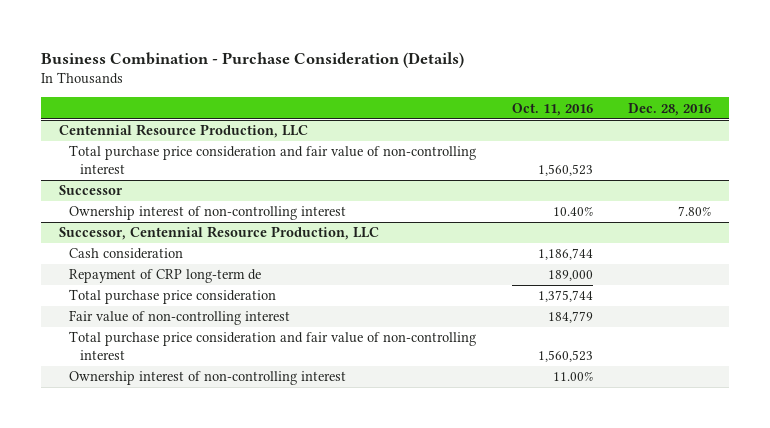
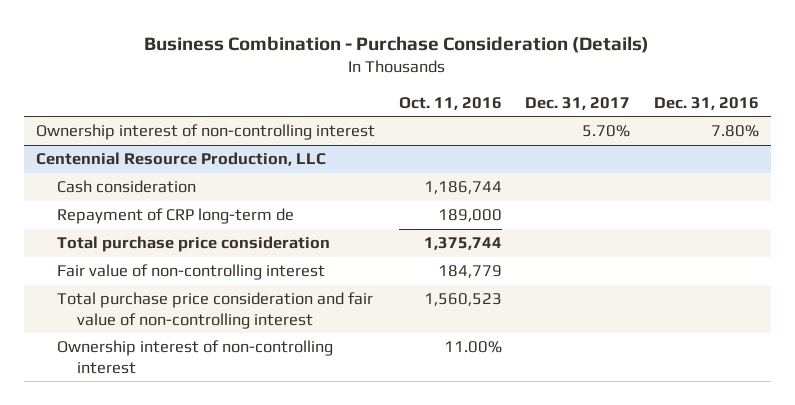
- | Oct. 11, 2016 | Dec. 28, 2016
+ | Oct. 11, 2016 | Dec. 31, 2017 | Dec. 31, 2016
+ Ownership interest of non-controlling interest | | 5.70% | 7.80%
@ Centennial Resource Production, LLC
- Total purchase price consideration and fair value of non-controlling interest | 1,560,523 |
- Successor
- Ownership interest of non-controlling interest | 10.40% | 7.80%
- Successor, Centennial Resource Production, LLC

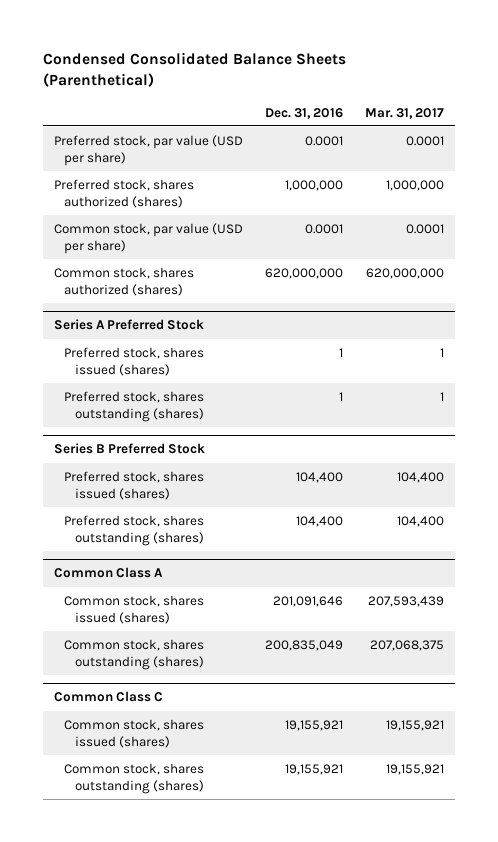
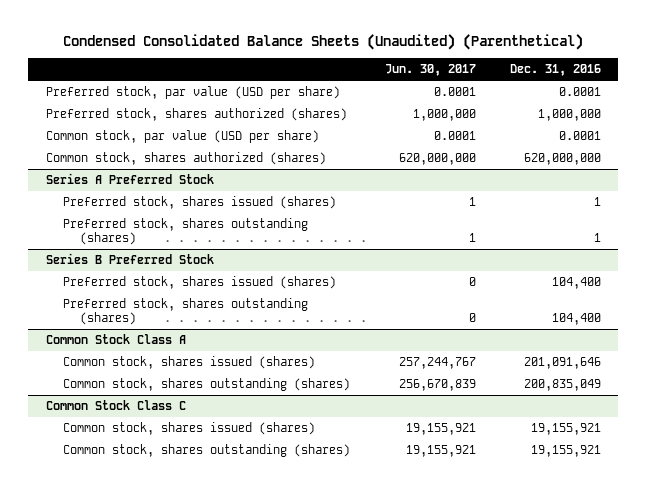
- Condensed Consolidated Balance Sheets (Parenthetical)
+ Condensed Consolidated Balance Sheets (Unaudited) (Parenthetical)
- | Dec. 31, 2016 | Mar. 31, 2017
+ | Jun. 30, 2017 | Dec. 31, 2016
- Common Class A
+ Common Stock Class A
- Common Class C
+ Common Stock Class C

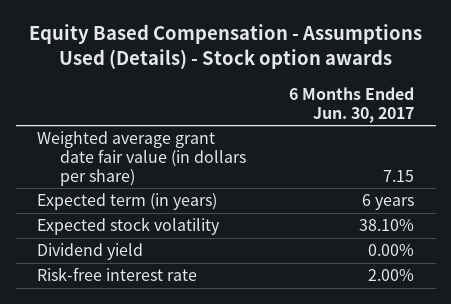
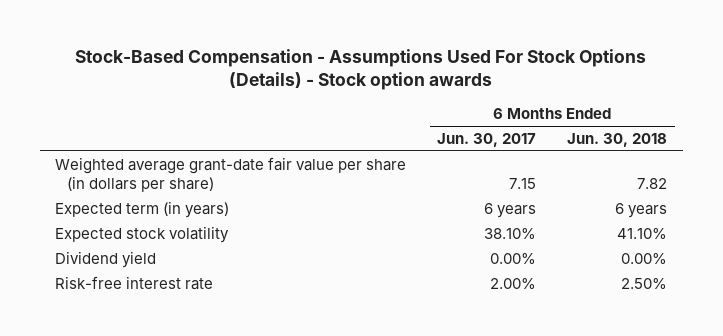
- Equity Based Compensation - Assumptions Used (Details) - Stock option awards
+ Stock-Based Compensation - Assumptions Used For Stock Options (Details) - Stock option awards
- | 6 Months Ended Jun. 30, 2017
+ | 6 Months Ended Jun. 30, 2017 | 6 Months Ended Jun. 30, 2018
- Weighted average grant date fair value (in dollars per share) | 7.15
+ Weighted average grant-date fair value per share (in dollars per share) | 7.15 | 7.82

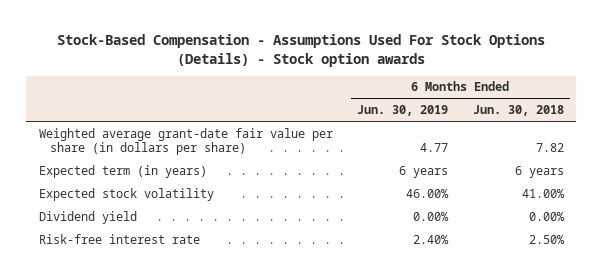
- | 6 Months Ended Jun. 30, 2017 | 6 Months Ended Jun. 30, 2018
+ | 6 Months Ended Jun. 30, 2019 | 6 Months Ended Jun. 30, 2018
- Expected stock volatility | 38.10% | 41.10%
+ Expected stock volatility | 46.00% | 41.00%

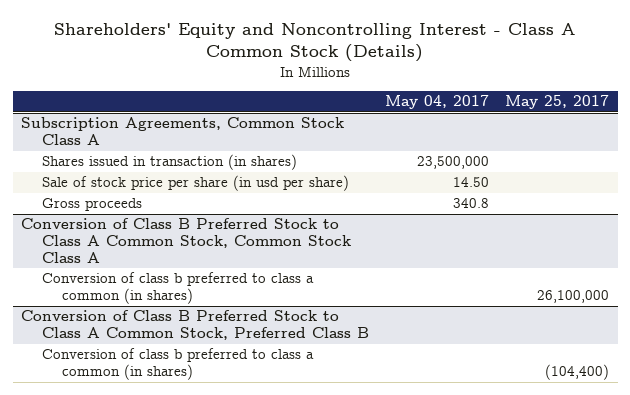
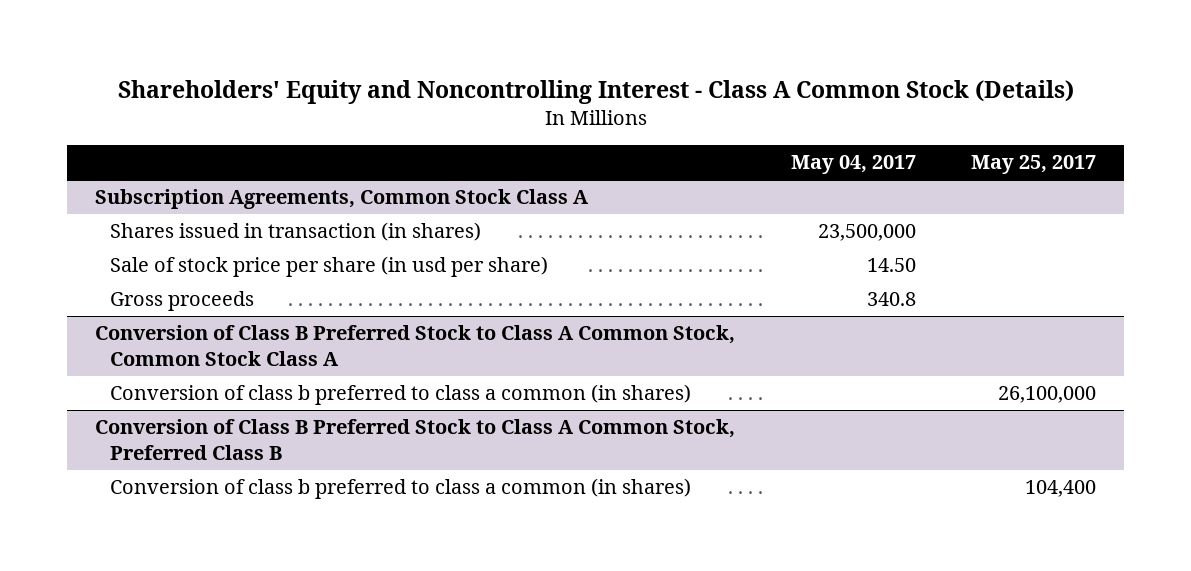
@ Conversion of Class B Preferred Stock to Class A Common Stock, Preferred Class B
- Conversion of class b preferred to class a common (in shares) | | (104,400)
+ Conversion of class b preferred to class a common (in shares) | | 104,400

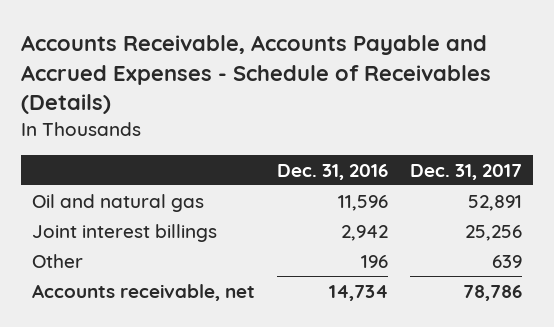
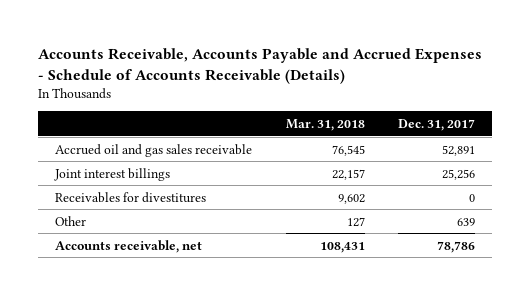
- Accounts Receivable, Accounts Payable and Accrued Expenses - Schedule of Receivables (Details)
+ Accounts Receivable, Accounts Payable and Accrued Expenses - Schedule of Accounts Receivable (Details)
- | Dec. 31, 2016 | Dec. 31, 2017
+ | Mar. 31, 2018 | Dec. 31, 2017
- Oil and natural gas | 11,596 | 52,891
+ Accrued oil and gas sales receivable | 76,545 | 52,891
+ Receivables for divestitures | 9,602 | 0

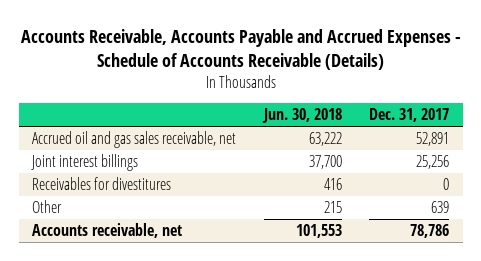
- | Mar. 31, 2018 | Dec. 31, 2017
+ | Jun. 30, 2018 | Dec. 31, 2017
- Accrued oil and gas sales receivable | 76,545 | 52,891
+ Accrued oil and gas sales receivable, net | 63,222 | 52,891

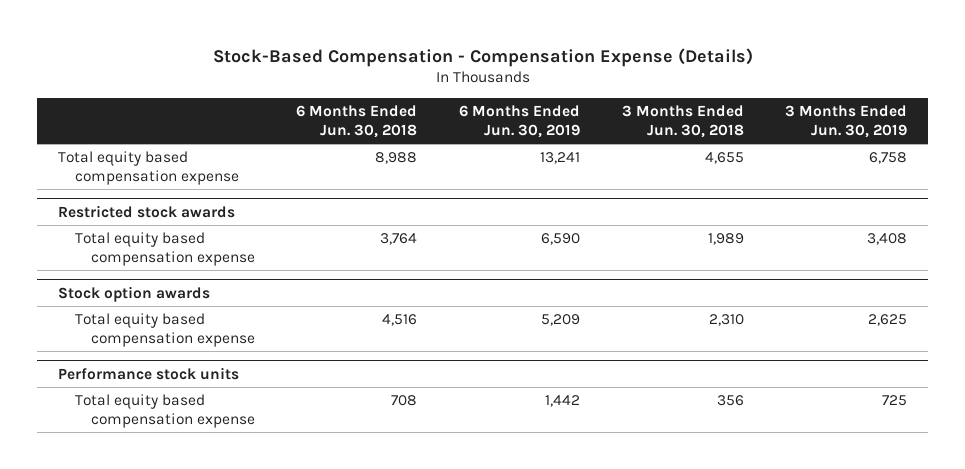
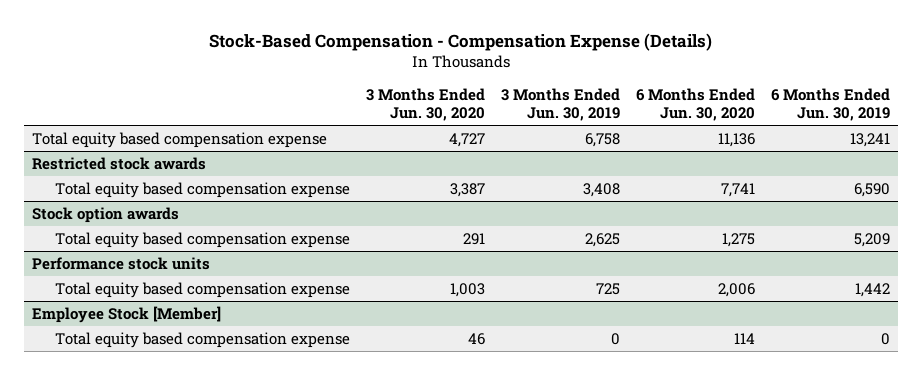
- | 6 Months Ended Jun. 30, 2018 | 6 Months Ended Jun. 30, 2019 | 3 Months Ended Jun. 30, 2018 | 3 Months Ended Jun. 30, 2019
+ | 3 Months Ended Jun. 30, 2020 | 3 Months Ended Jun. 30, 2019 | 6 Months Ended Jun. 30, 2020 | 6 Months Ended Jun. 30, 2019
+ Employee Stock [Member]
+ Total equity based compensation expense | 46 | 0 | 114 | 0

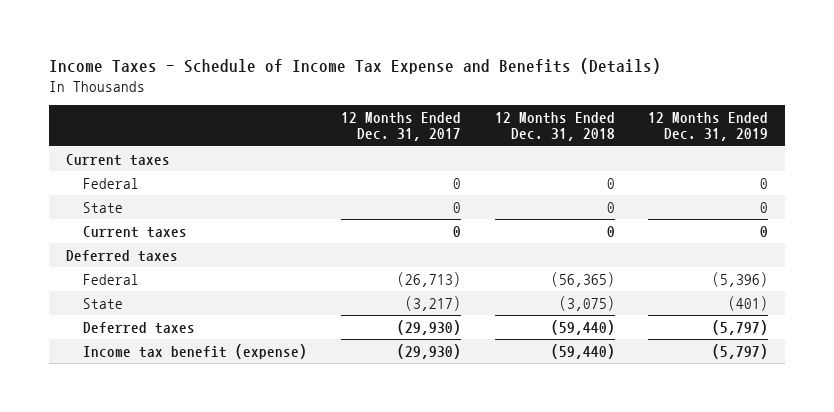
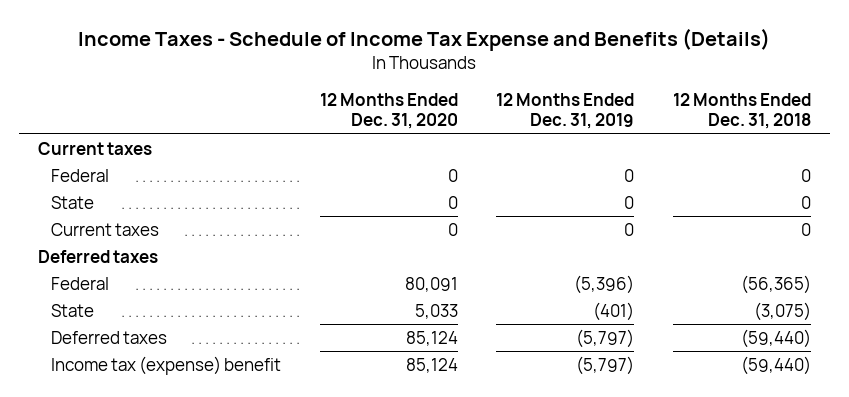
- | 12 Months Ended Dec. 31, 2017 | 12 Months Ended Dec. 31, 2018 | 12 Months Ended Dec. 31, 2019
+ | 12 Months Ended Dec. 31, 2020 | 12 Months Ended Dec. 31, 2019 | 12 Months Ended Dec. 31, 2018
- Income tax benefit (expense) | (29,930) | (59,440) | (5,797)
+ Income tax (expense) benefit | 85,124 | (5,797) | (59,440)

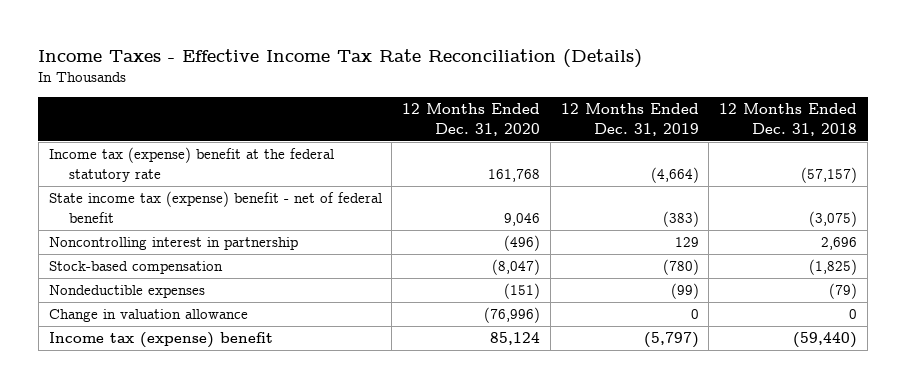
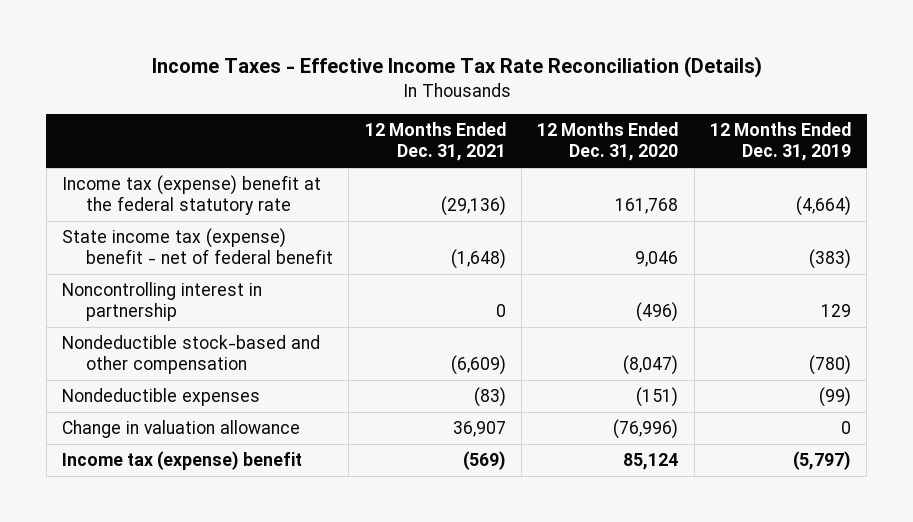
- | 12 Months Ended Dec. 31, 2020 | 12 Months Ended Dec. 31, 2019 | 12 Months Ended Dec. 31, 2018
+ | 12 Months Ended Dec. 31, 2021 | 12 Months Ended Dec. 31, 2020 | 12 Months Ended Dec. 31, 2019
- Stock-based compensation | (8,047) | (780) | (1,825)
+ Nondeductible stock-based and other compensation | (6,609) | (8,047) | (780)

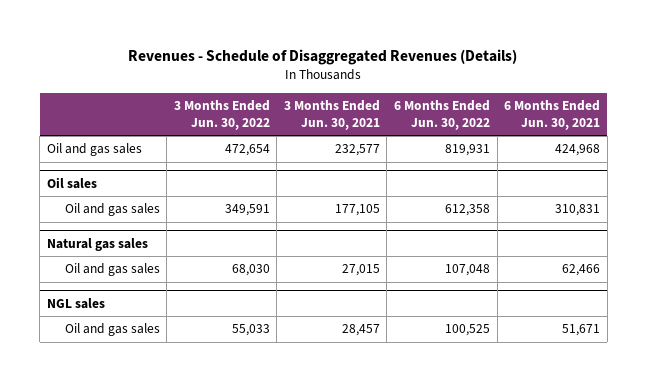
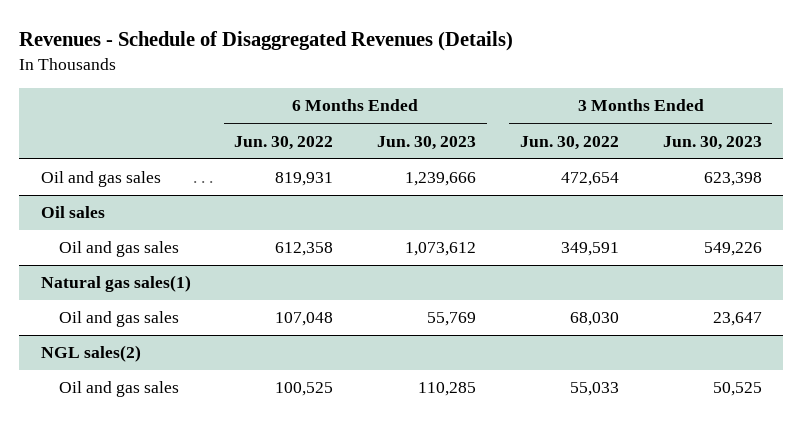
- | 3 Months Ended Jun. 30, 2022 | 3 Months Ended Jun. 30, 2021 | 6 Months Ended Jun. 30, 2022 | 6 Months Ended Jun. 30, 2021
+ | 6 Months Ended Jun. 30, 2022 | 6 Months Ended Jun. 30, 2023 | 3 Months Ended Jun. 30, 2022 | 3 Months Ended Jun. 30, 2023
- Natural gas sales
+ Natural gas sales(1)
- NGL sales
+ NGL sales(2)

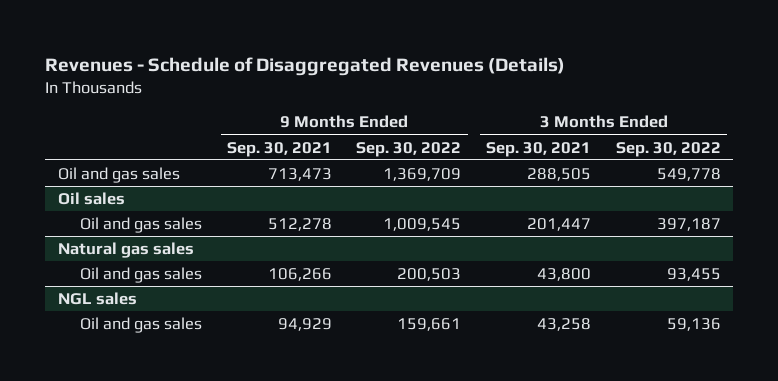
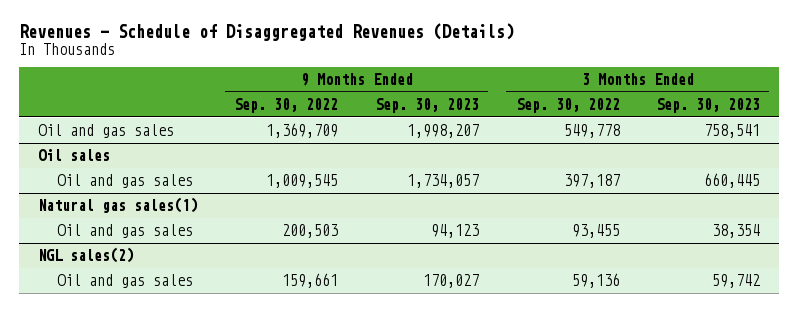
- | 9 Months Ended Sep. 30, 2021 | 9 Months Ended Sep. 30, 2022 | 3 Months Ended Sep. 30, 2021 | 3 Months Ended Sep. 30, 2022
+ | 9 Months Ended Sep. 30, 2022 | 9 Months Ended Sep. 30, 2023 | 3 Months Ended Sep. 30, 2022 | 3 Months Ended Sep. 30, 2023
- Natural gas sales
+ Natural gas sales(1)
- NGL sales
+ NGL sales(2)

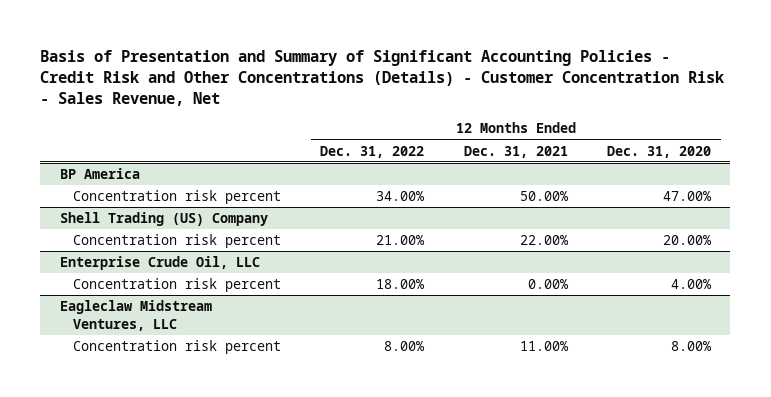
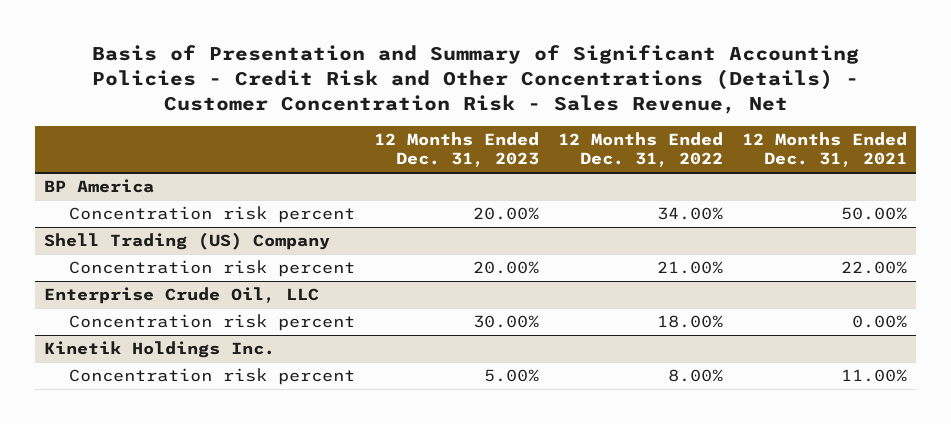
- | 12 Months Ended Dec. 31, 2022 | 12 Months Ended Dec. 31, 2021 | 12 Months Ended Dec. 31, 2020
+ | 12 Months Ended Dec. 31, 2023 | 12 Months Ended Dec. 31, 2022 | 12 Months Ended Dec. 31, 2021
- Eagleclaw Midstream Ventures, LLC
+ Kinetik Holdings Inc.

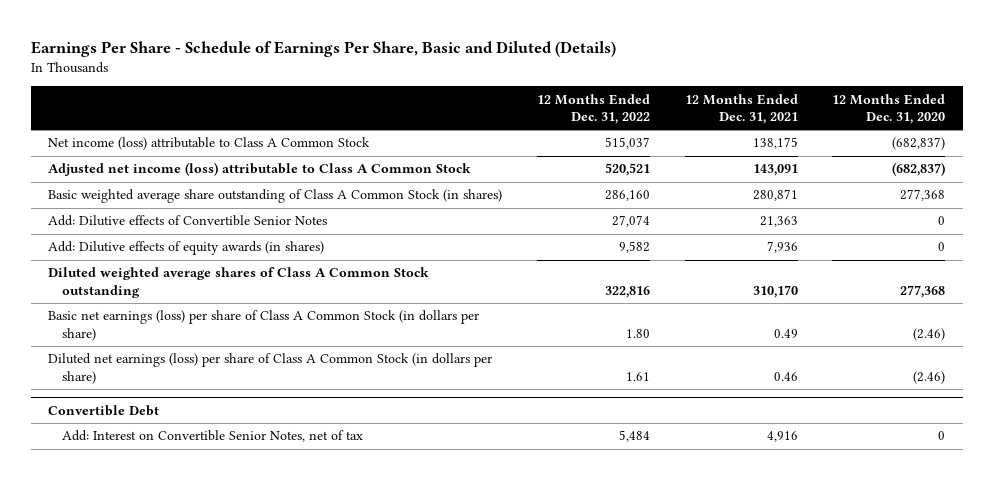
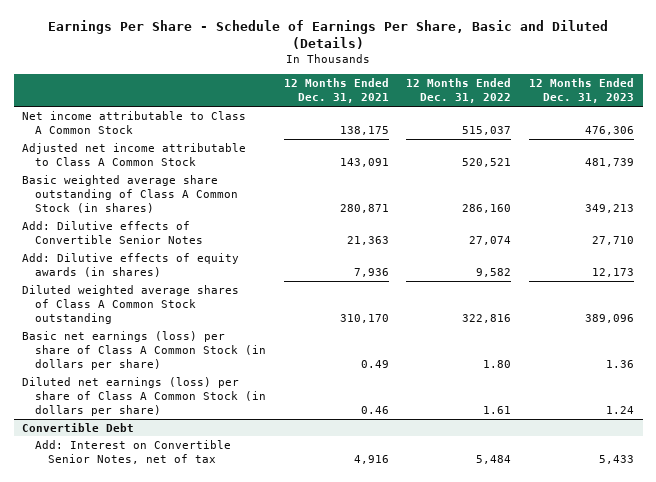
- | 12 Months Ended Dec. 31, 2022 | 12 Months Ended Dec. 31, 2021 | 12 Months Ended Dec. 31, 2020
+ | 12 Months Ended Dec. 31, 2021 | 12 Months Ended Dec. 31, 2022 | 12 Months Ended Dec. 31, 2023
- Net income (loss) attributable to Class A Common Stock | 515,037 | 138,175 | (682,837)
- Adjusted net income (loss) attributable to Class A Common Stock | 520,521 | 143,091 | (682,837)
+ Net income attributable to Class A Common Stock | 138,175 | 515,037 | 476,306
+ Adjusted net income attributable to Class A Common Stock | 143,091 | 520,521 | 481,739

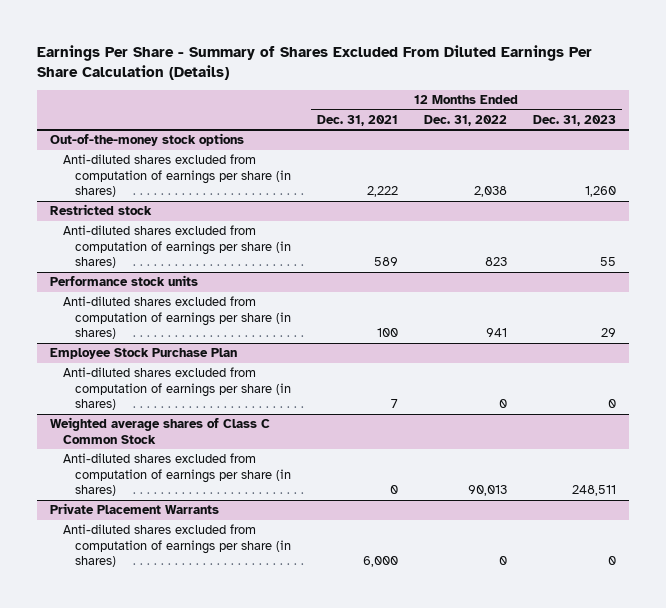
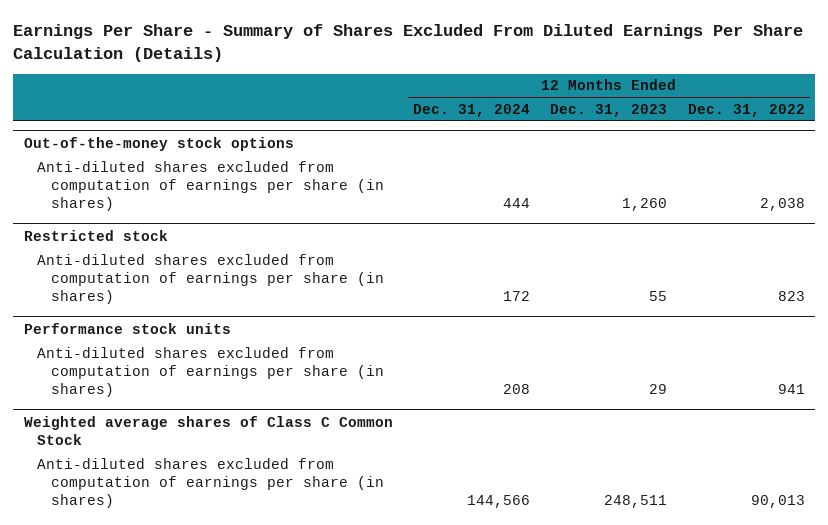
- | 12 Months Ended Dec. 31, 2021 | 12 Months Ended Dec. 31, 2022 | 12 Months Ended Dec. 31, 2023
+ | 12 Months Ended Dec. 31, 2024 | 12 Months Ended Dec. 31, 2023 | 12 Months Ended Dec. 31, 2022
- Employee Stock Purchase Plan
- Anti-diluted shares excluded from computation of earnings per share (in shares) | 7 | 0 | 0
- Private Placement Warrants
- Anti-diluted shares excluded from computation of earnings per share (in shares) | 6,000 | 0 | 0

